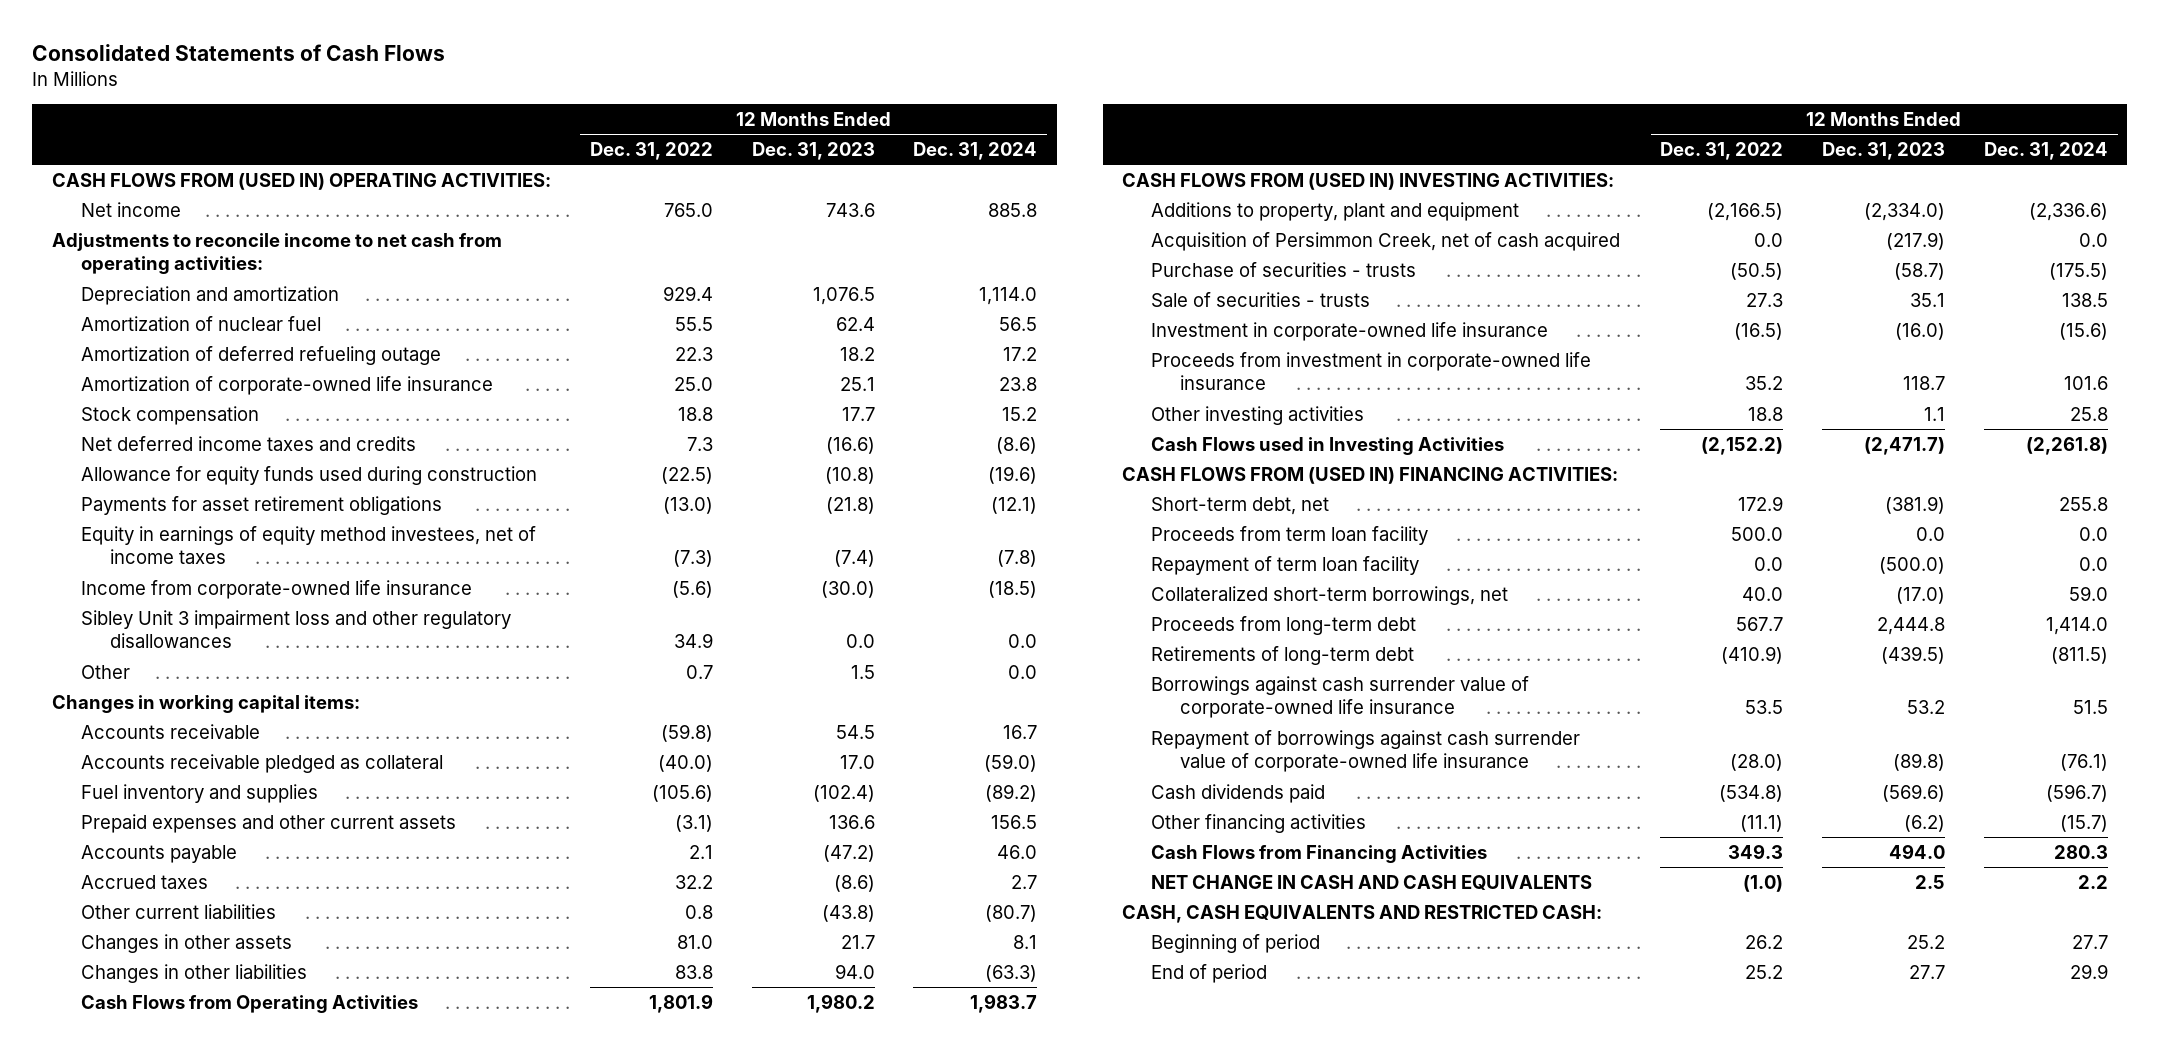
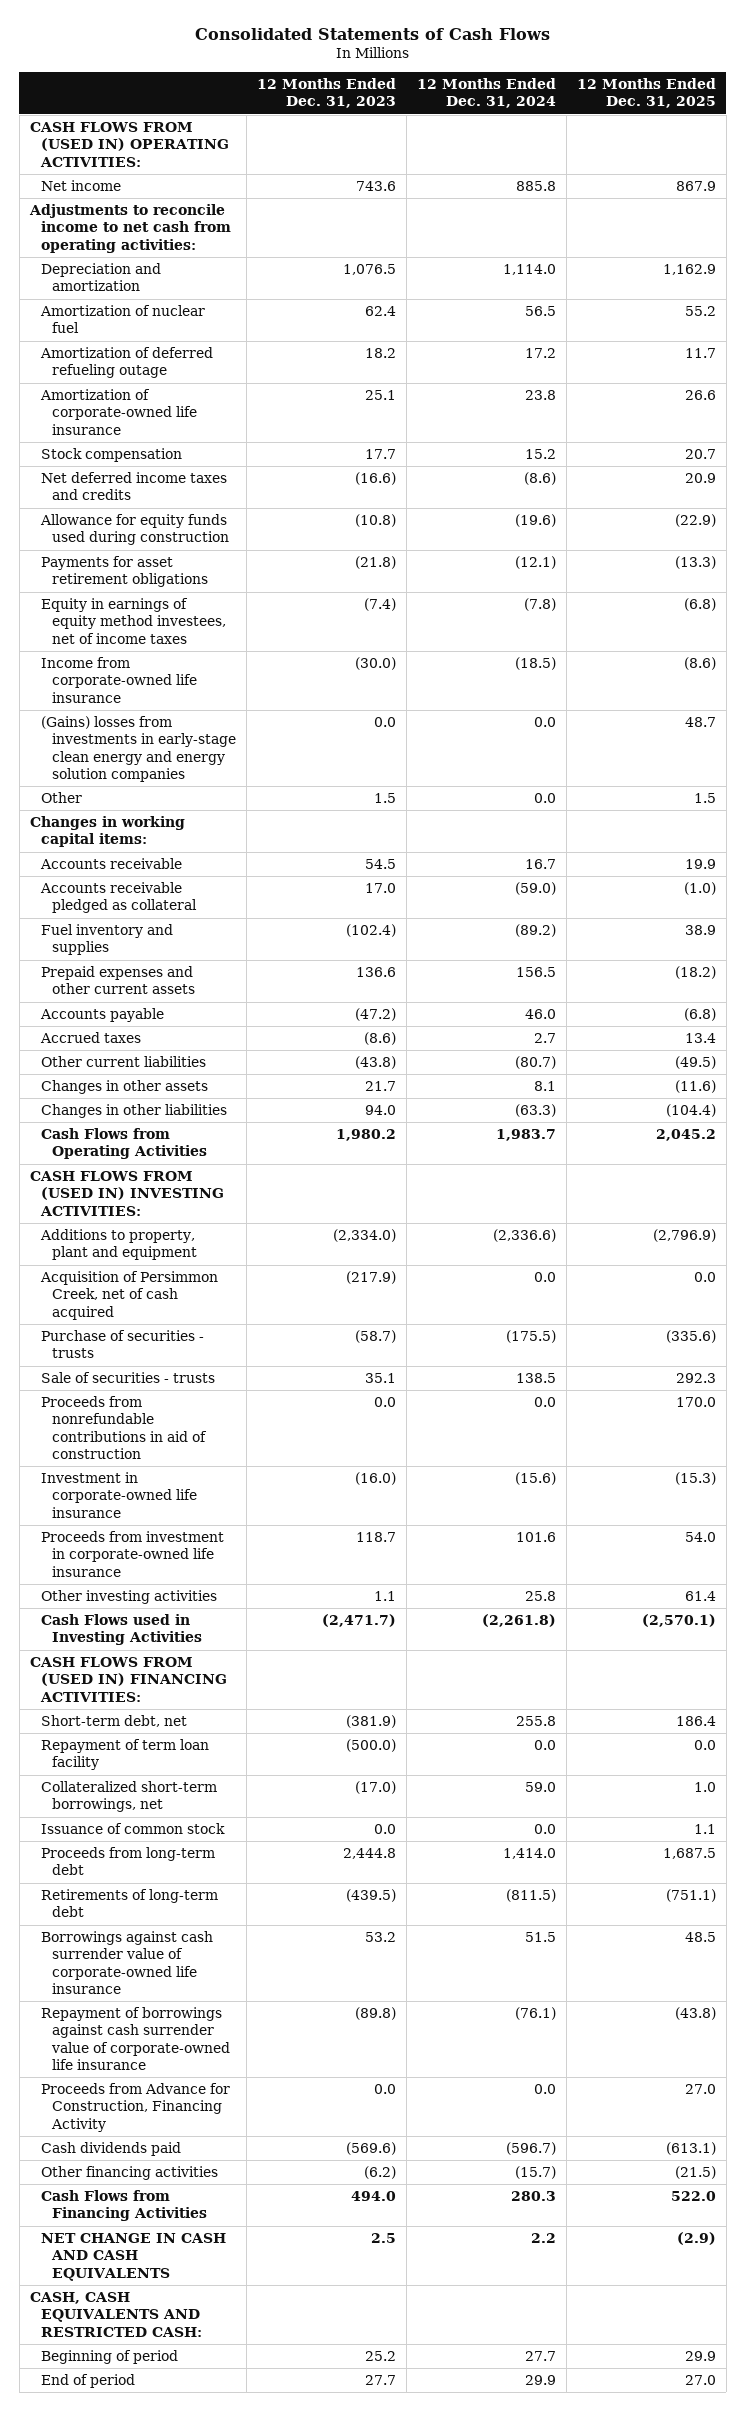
- | 12 Months Ended Dec. 31, 2022 | 12 Months Ended Dec. 31, 2023 | 12 Months Ended Dec. 31, 2024
+ | 12 Months Ended Dec. 31, 2023 | 12 Months Ended Dec. 31, 2024 | 12 Months Ended Dec. 31, 2025
- Sibley Unit 3 impairment loss and other regulatory disallowances | 34.9 | 0.0 | 0.0
+ (Gains) losses from investments in early-stage clean energy and energy solution companies | 0.0 | 0.0 | 48.7
+ Proceeds from nonrefundable contributions in aid of construction | 0.0 | 0.0 | 170.0
- Proceeds from term loan facility | 500.0 | 0.0 | 0.0
+ Issuance of common stock | 0.0 | 0.0 | 1.1
+ Proceeds from Advance for Construction, Financing Activity | 0.0 | 0.0 | 27.0

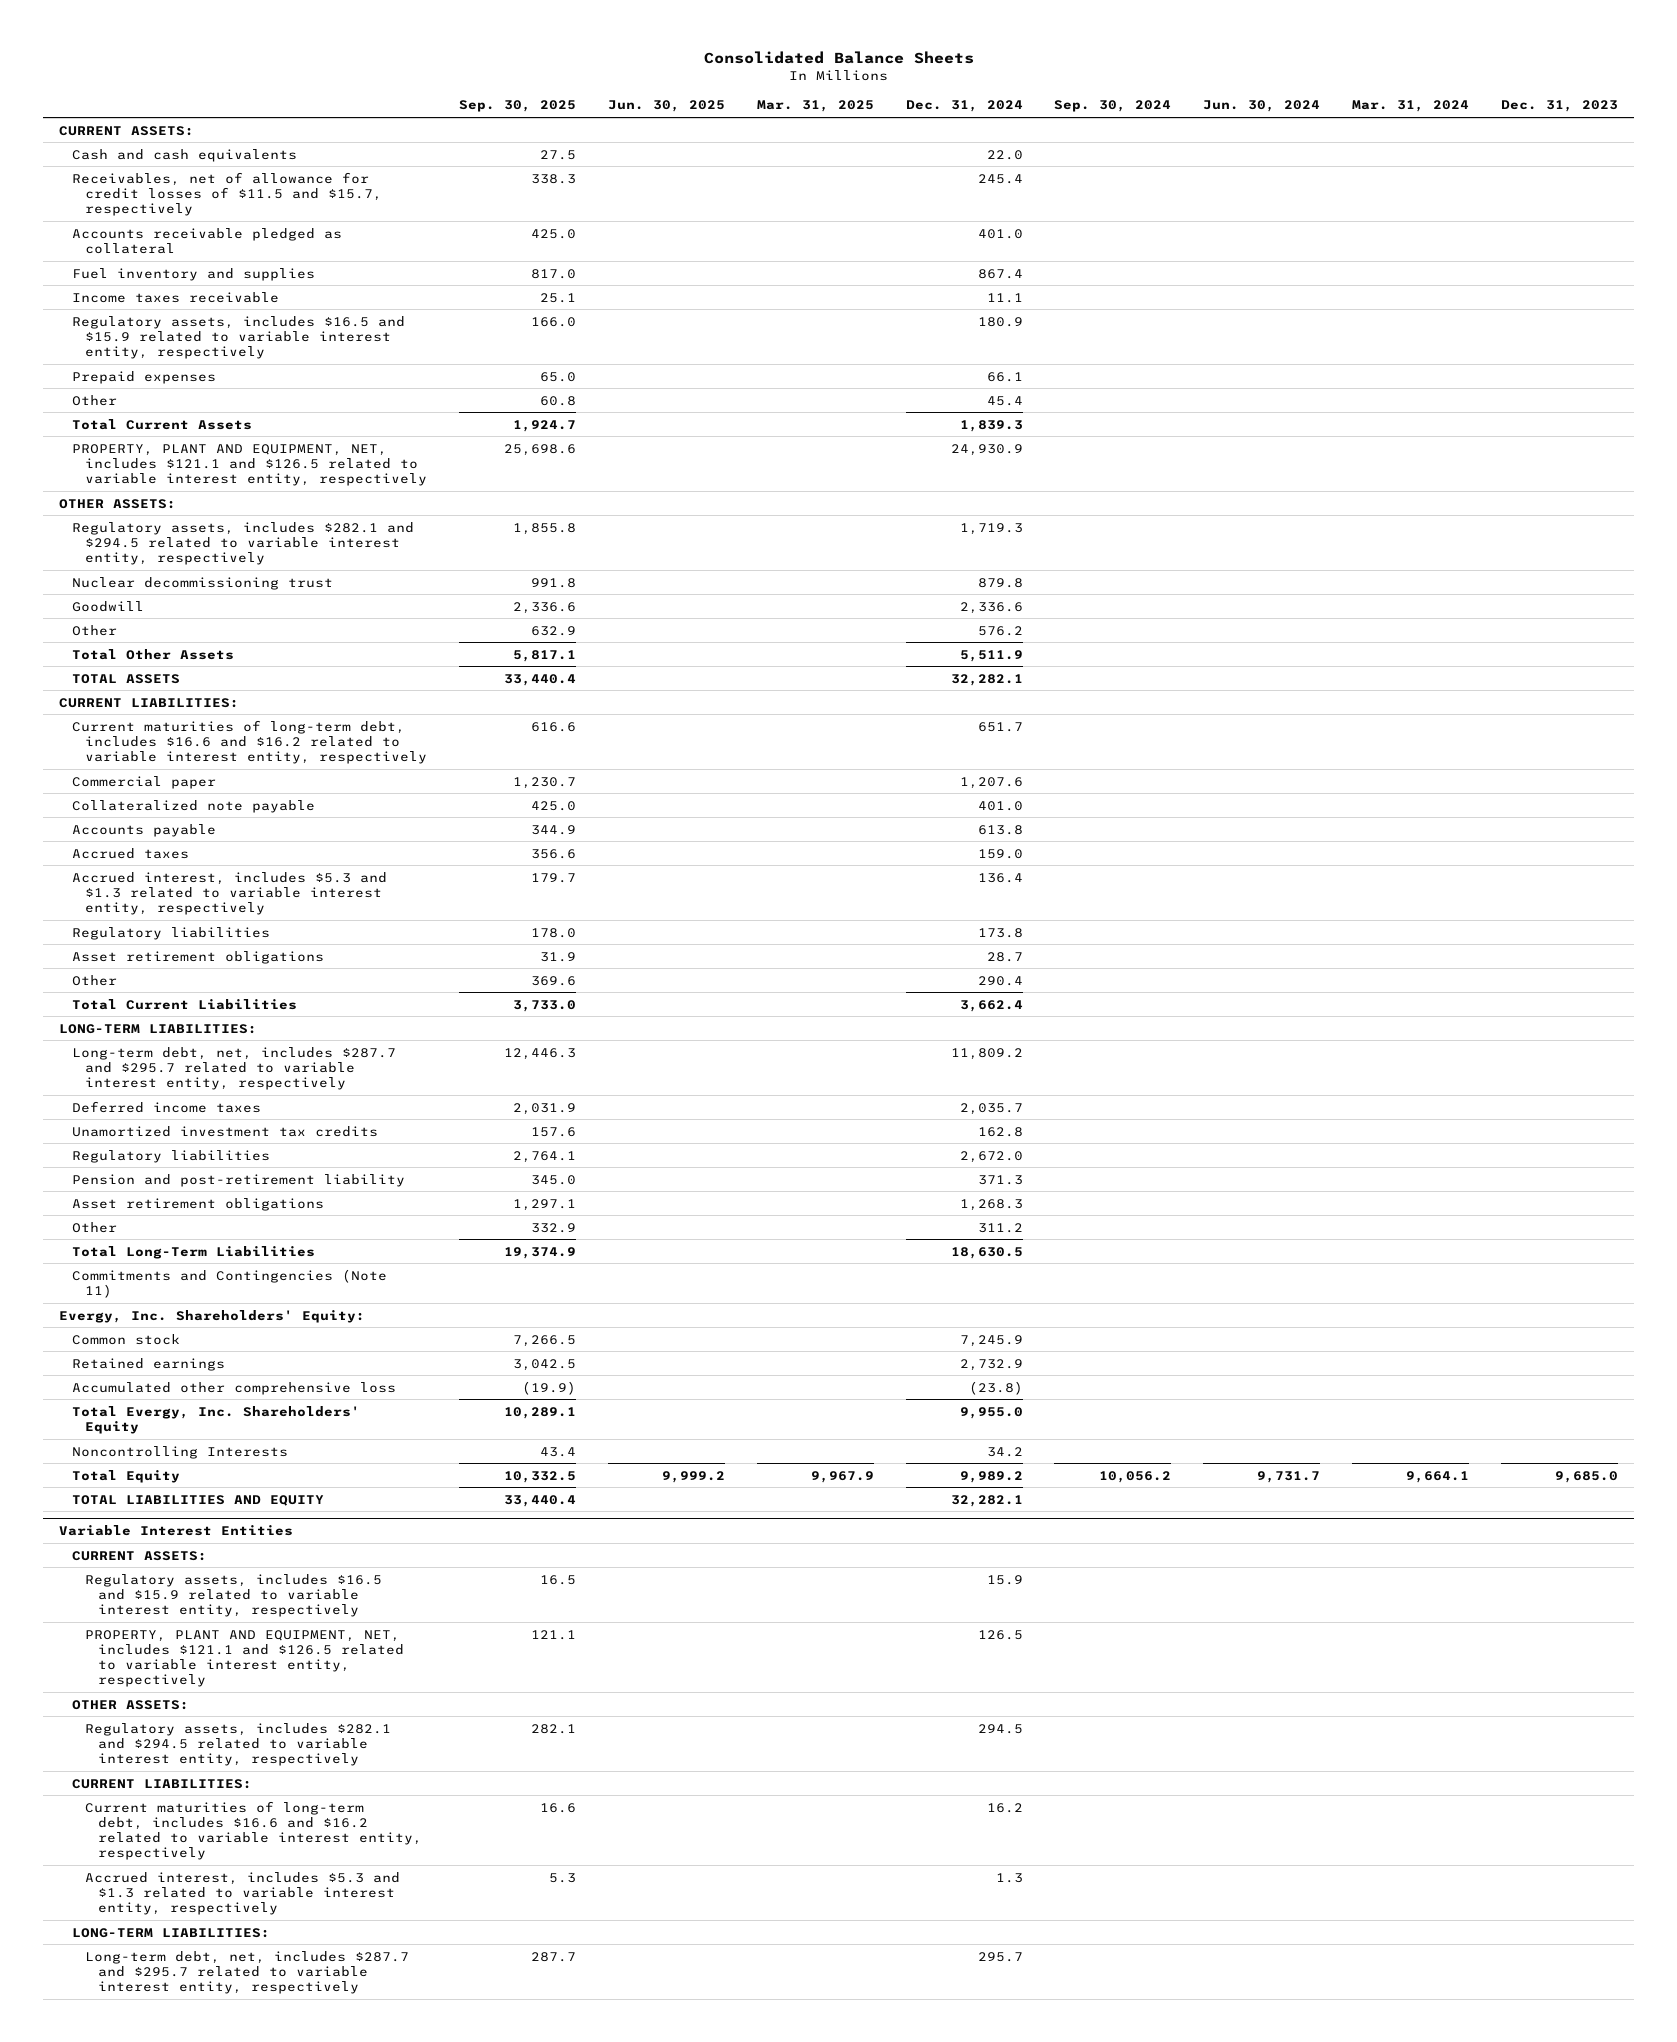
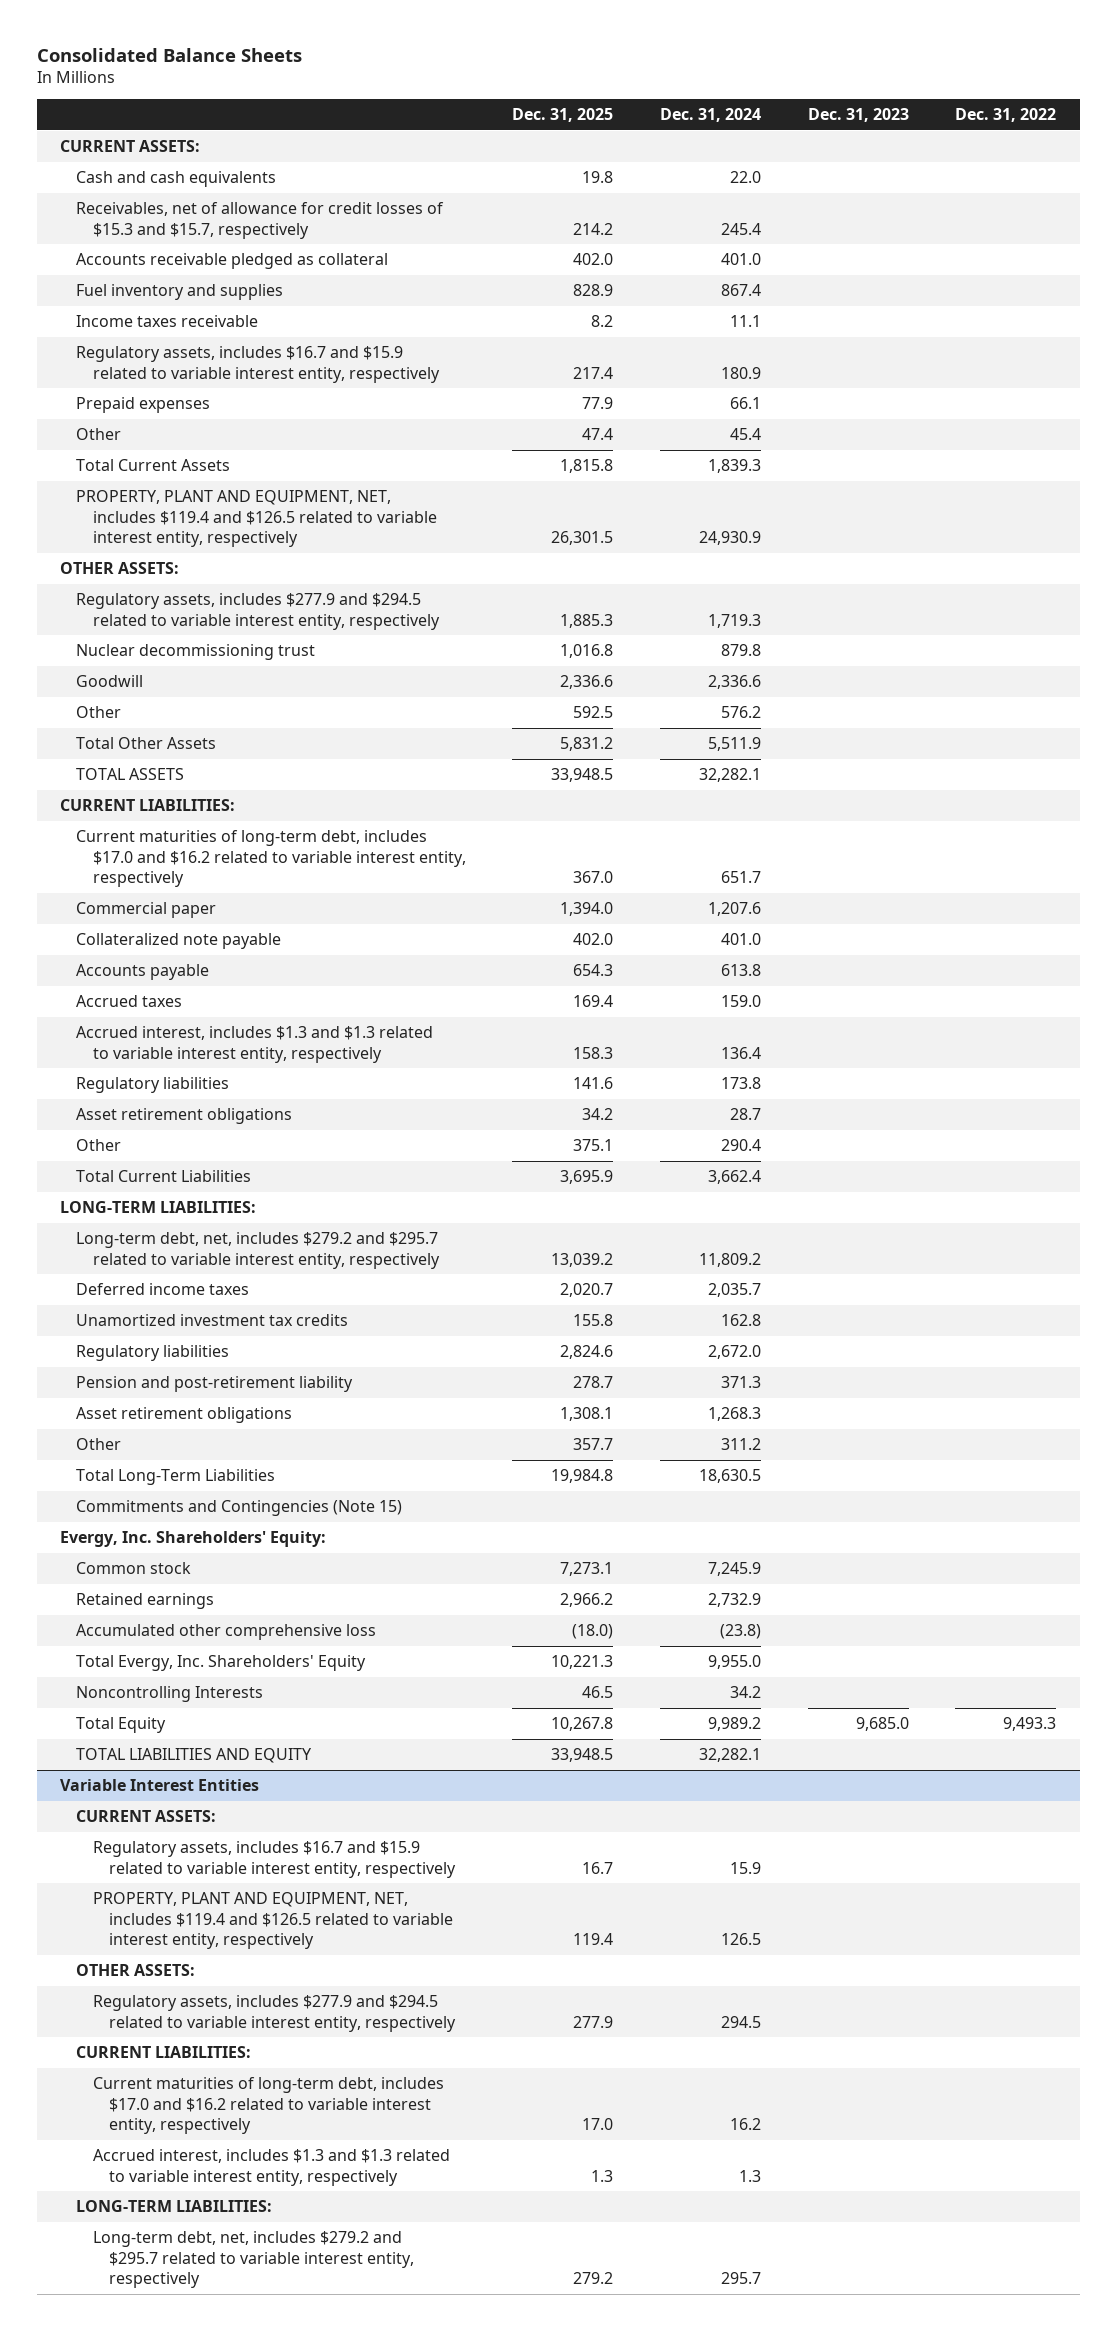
- | Sep. 30, 2025 | Jun. 30, 2025 | Mar. 31, 2025 | Dec. 31, 2024 | Sep. 30, 2024 | Jun. 30, 2024 | Mar. 31, 2024 | Dec. 31, 2023
+ | Dec. 31, 2025 | Dec. 31, 2024 | Dec. 31, 2023 | Dec. 31, 2022
- Receivables, net of allowance for credit losses of $11.5 and $15.7, respectively | 338.3 | | | 245.4 | | | |
+ Receivables, net of allowance for credit losses of $15.3 and $15.7, respectively | 214.2 | 245.4 | |
- Regulatory assets, includes $16.5 and $15.9 related to variable interest entity, respectively | 166.0 | | | 180.9 | | | |
+ Regulatory assets, includes $16.7 and $15.9 related to variable interest entity, respectively | 217.4 | 180.9 | |
- PROPERTY, PLANT AND EQUIPMENT, NET, includes $121.1 and $126.5 related to variable interest entity, respectively | 25,698.6 | | | 24,930.9 | | | |
+ PROPERTY, PLANT AND EQUIPMENT, NET, includes $119.4 and $126.5 related to variable interest entity, respectively | 26,301.5 | 24,930.9 | |
- Regulatory assets, includes $282.1 and $294.5 related to variable interest entity, respectively | 1,855.8 | | | 1,719.3 | | | |
+ Regulatory assets, includes $277.9 and $294.5 related to variable interest entity, respectively | 1,885.3 | 1,719.3 | |
- Current maturities of long-term debt, includes $16.6 and $16.2 related to variable interest entity, respectively | 616.6 | | | 651.7 | | | |
+ Current maturities of long-term debt, includes $17.0 and $16.2 related to variable interest entity, respectively | 367.0 | 651.7 | |
- Accrued interest, includes $5.3 and $1.3 related to variable interest entity, respectively | 179.7 | | | 136.4 | | | |
+ Accrued interest, includes $1.3 and $1.3 related to variable interest entity, respectively | 158.3 | 136.4 | |
- Long-term debt, net, includes $287.7 and $295.7 related to variable interest entity, respectively | 12,446.3 | | | 11,809.2 | | | |
+ Long-term debt, net, includes $279.2 and $295.7 related to variable interest entity, respectively | 13,039.2 | 11,809.2 | |
- Commitments and Contingencies (Note 11)
+ Commitments and Contingencies (Note 15)
@ Variable Interest Entities
- Regulatory assets, includes $16.5 and $15.9 related to variable interest entity, respectively | 16.5 | | | 15.9 | | | |
- PROPERTY, PLANT AND EQUIPMENT, NET, includes $121.1 and $126.5 related to variable interest entity, respectively | 121.1 | | | 126.5 | | | |
+ Regulatory assets, includes $16.7 and $15.9 related to variable interest entity, respectively | 16.7 | 15.9 | |
+ PROPERTY, PLANT AND EQUIPMENT, NET, includes $119.4 and $126.5 related to variable interest entity, respectively | 119.4 | 126.5 | |
- Regulatory assets, includes $282.1 and $294.5 related to variable interest entity, respectively | 282.1 | | | 294.5 | | | |
+ Regulatory assets, includes $277.9 and $294.5 related to variable interest entity, respectively | 277.9 | 294.5 | |
- Current maturities of long-term debt, includes $16.6 and $16.2 related to variable interest entity, respectively | 16.6 | | | 16.2 | | | |
- Accrued interest, includes $5.3 and $1.3 related to variable interest entity, respectively | 5.3 | | | 1.3 | | | |
+ Current maturities of long-term debt, includes $17.0 and $16.2 related to variable interest entity, respectively | 17.0 | 16.2 | |
+ Accrued interest, includes $1.3 and $1.3 related to variable interest entity, respectively | 1.3 | 1.3 | |
- Long-term debt, net, includes $287.7 and $295.7 related to variable interest entity, respectively | 287.7 | | | 295.7 | | | |
+ Long-term debt, net, includes $279.2 and $295.7 related to variable interest entity, respectively | 279.2 | 295.7 | |

